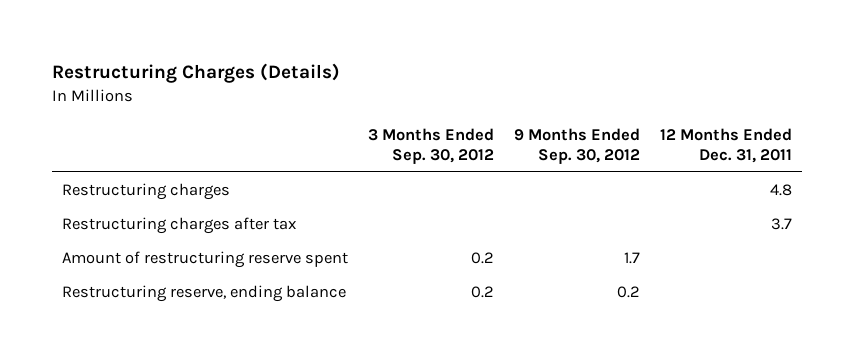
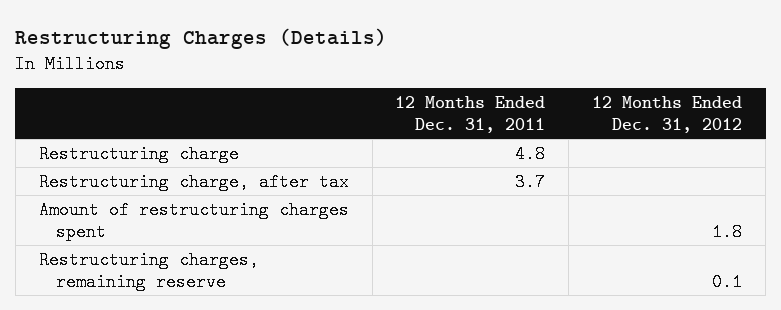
- | 3 Months Ended Sep. 30, 2012 | 9 Months Ended Sep. 30, 2012 | 12 Months Ended Dec. 31, 2011
+ | 12 Months Ended Dec. 31, 2011 | 12 Months Ended Dec. 31, 2012
- Restructuring charges | | | 4.8
- Restructuring charges after tax | | | 3.7
- Amount of restructuring reserve spent | 0.2 | 1.7 |
- Restructuring reserve, ending balance | 0.2 | 0.2 |
+ Restructuring charge | 4.8 |
+ Restructuring charge, after tax | 3.7 |
+ Amount of restructuring charges spent | | 1.8
+ Restructuring charges, remaining reserve | | 0.1

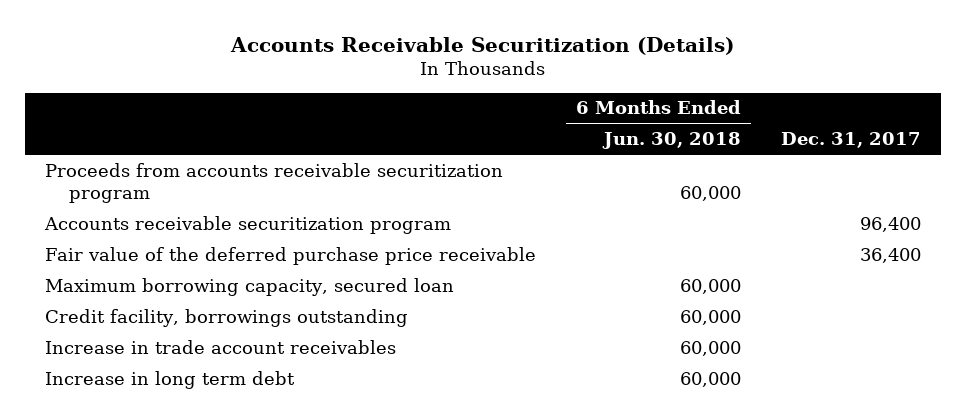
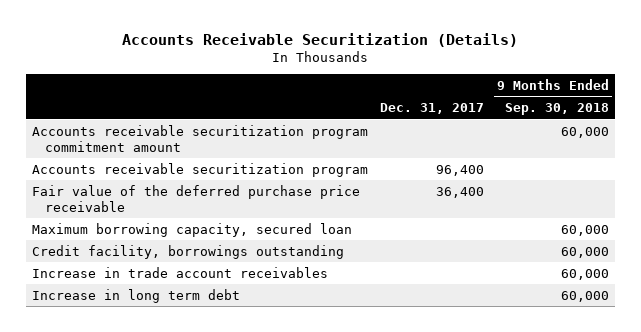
- | 6 Months Ended Jun. 30, 2018 | Dec. 31, 2017
+ | Dec. 31, 2017 | 9 Months Ended Sep. 30, 2018
- Proceeds from accounts receivable securitization program | 60,000 |
+ Accounts receivable securitization program commitment amount | | 60,000

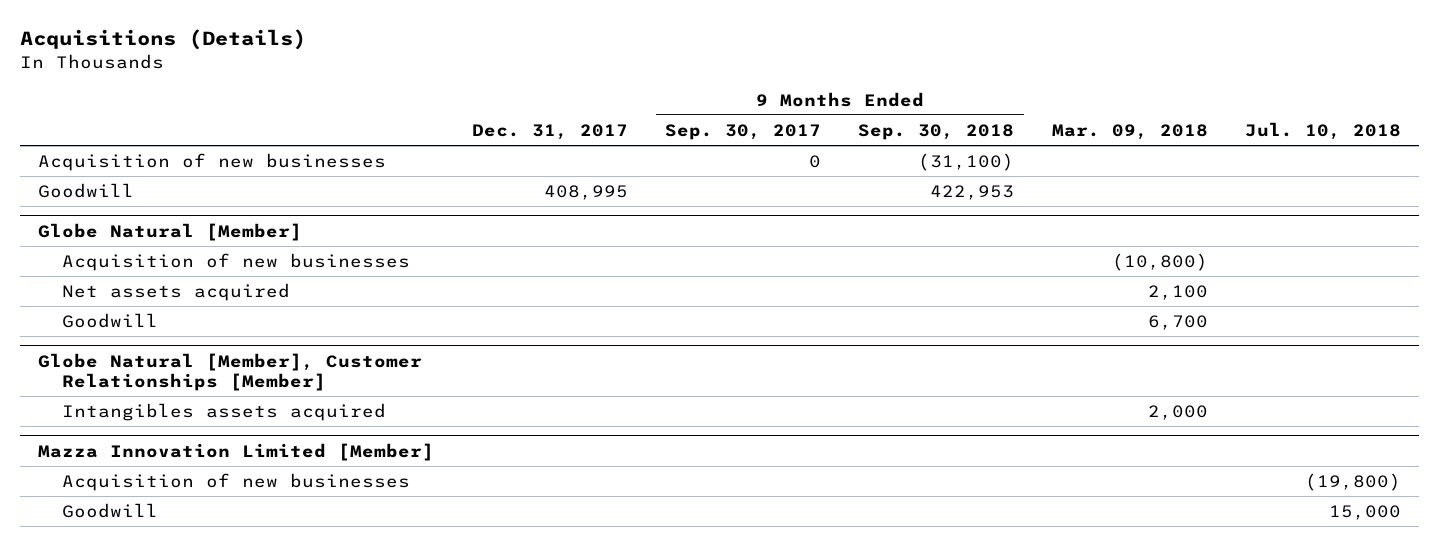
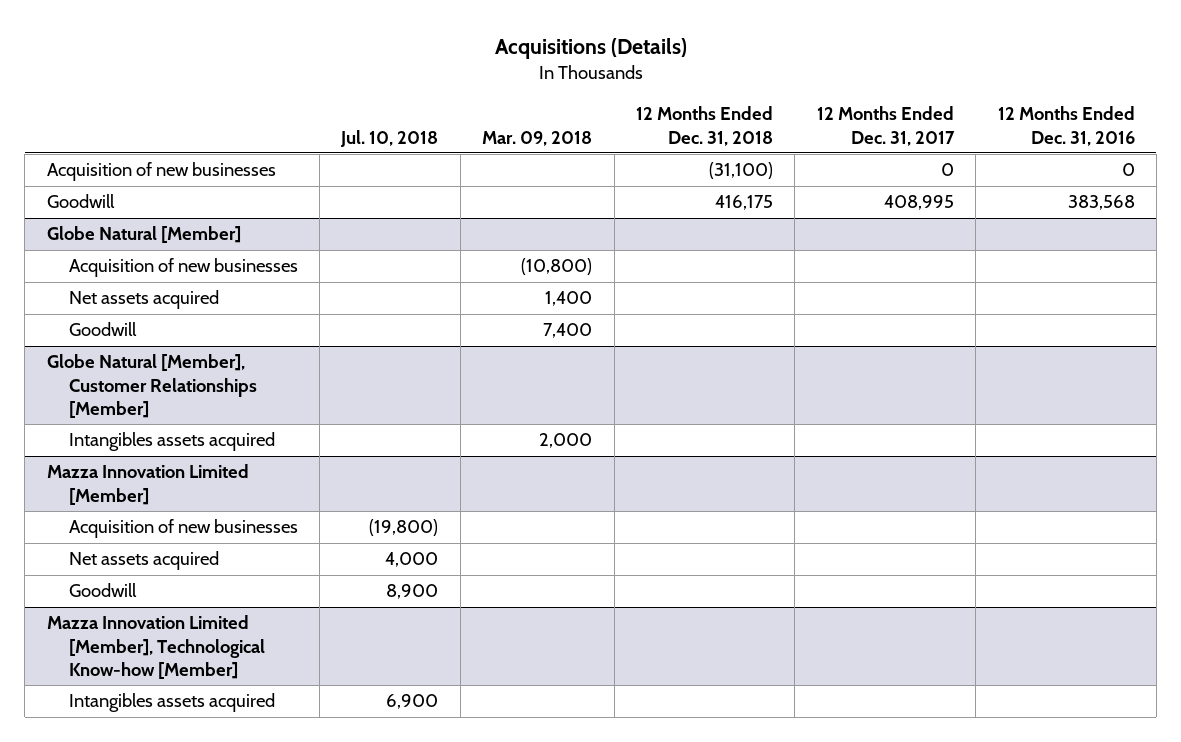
- | Dec. 31, 2017 | 9 Months Ended Sep. 30, 2017 | 9 Months Ended Sep. 30, 2018 | Mar. 09, 2018 | Jul. 10, 2018
+ | Jul. 10, 2018 | Mar. 09, 2018 | 12 Months Ended Dec. 31, 2018 | 12 Months Ended Dec. 31, 2017 | 12 Months Ended Dec. 31, 2016
@ Globe Natural [Member]
- Net assets acquired | | | | 2,100 |
- Goodwill | | | | 6,700 |
+ Net assets acquired | | 1,400 | | |
+ Goodwill | | 7,400 | | |
@ Mazza Innovation Limited [Member]
- Goodwill | | | | | 15,000
+ Net assets acquired | 4,000 | | | |
+ Goodwill | 8,900 | | | |
+ Mazza Innovation Limited [Member], Technological Know-how [Member]
+ Intangibles assets acquired | 6,900 | | | |

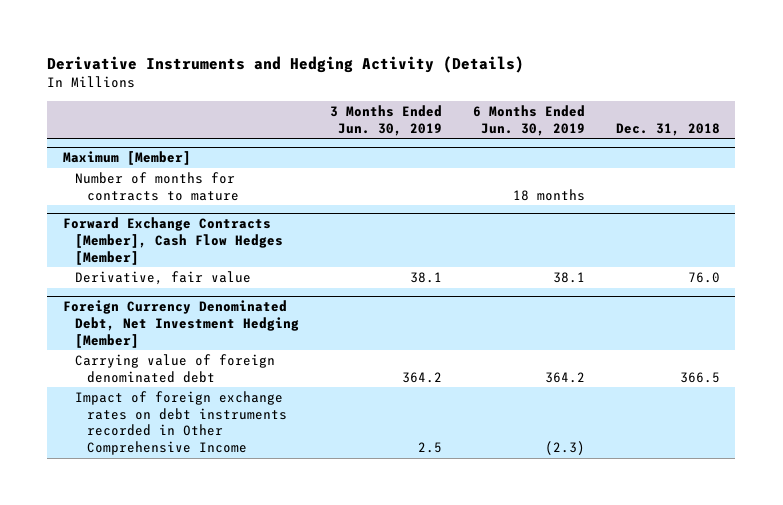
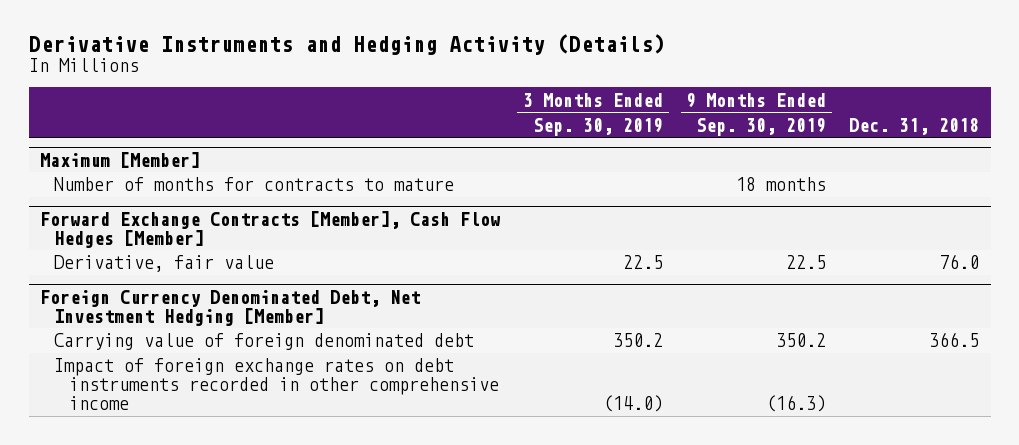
- | 3 Months Ended Jun. 30, 2019 | 6 Months Ended Jun. 30, 2019 | Dec. 31, 2018
+ | 3 Months Ended Sep. 30, 2019 | 9 Months Ended Sep. 30, 2019 | Dec. 31, 2018
@ Foreign Currency Denominated Debt, Net Investment Hedging [Member]
- Impact of foreign exchange rates on debt instruments recorded in Other Comprehensive Income | 2.5 | (2.3) |
+ Impact of foreign exchange rates on debt instruments recorded in other comprehensive income | (14.0) | (16.3) |

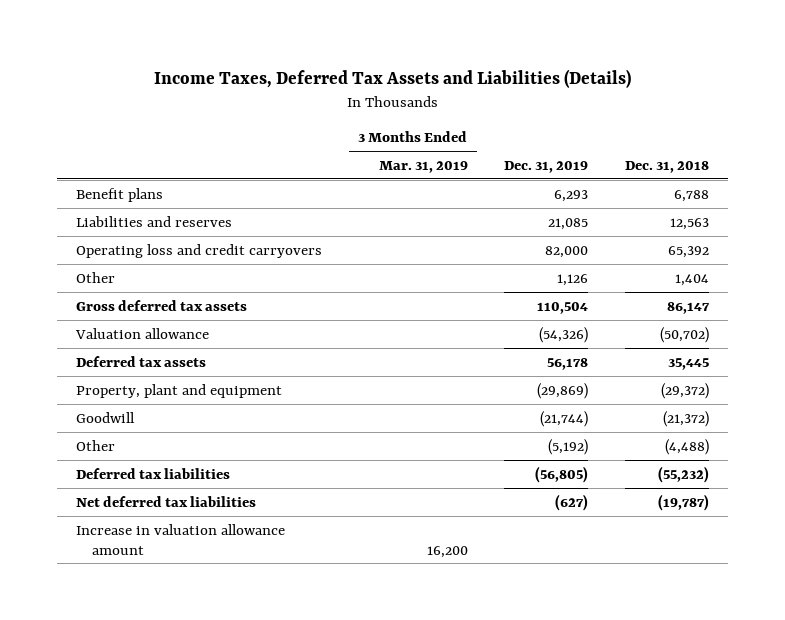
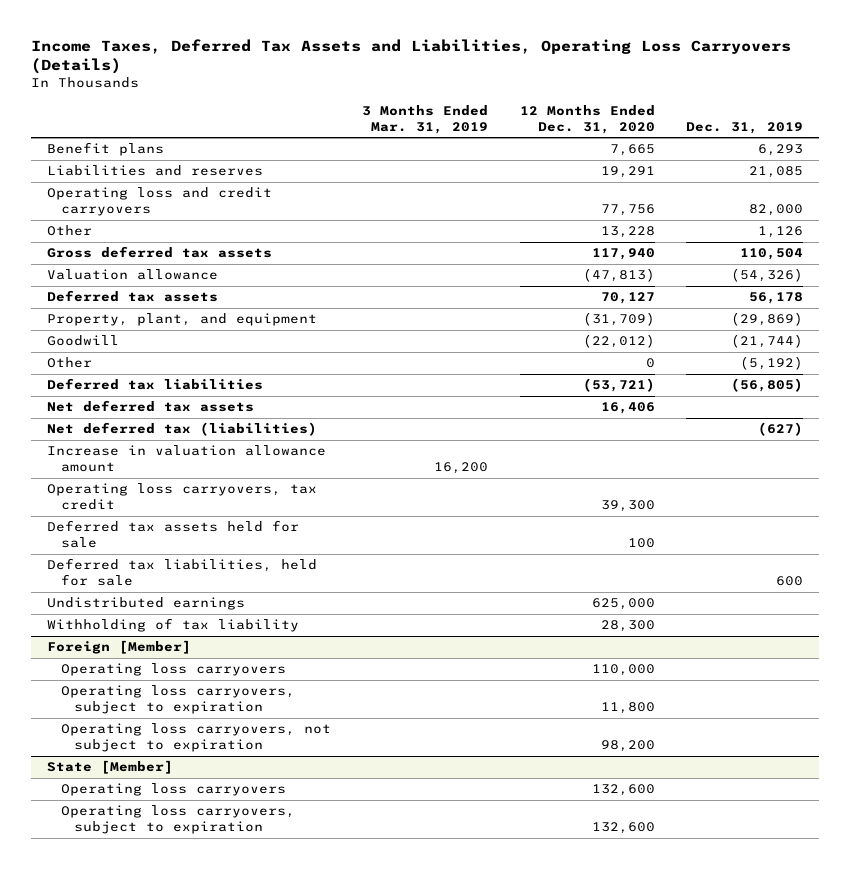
- Income Taxes, Deferred Tax Assets and Liabilities (Details)
+ Income Taxes, Deferred Tax Assets and Liabilities, Operating Loss Carryovers (Details)
- | 3 Months Ended Mar. 31, 2019 | Dec. 31, 2019 | Dec. 31, 2018
+ | 3 Months Ended Mar. 31, 2019 | 12 Months Ended Dec. 31, 2020 | Dec. 31, 2019
- Property, plant and equipment | | (29,869) | (29,372)
+ Property, plant, and equipment | | (31,709) | (29,869)
- Net deferred tax liabilities | | (627) | (19,787)
+ Net deferred tax assets | | 16,406 |
+ Net deferred tax (liabilities) | | | (627)
+ Operating loss carryovers, tax credit | | 39,300 |
+ Deferred tax assets held for sale | | 100 |
+ Deferred tax liabilities, held for sale | | | 600
+ Undistributed earnings | | 625,000 |
+ Withholding of tax liability | | 28,300 |
+ Foreign [Member]
+ Operating loss carryovers | | 110,000 |
+ Operating loss carryovers, subject to expiration | | 11,800 |
+ Operating loss carryovers, not subject to expiration | | 98,200 |
+ State [Member]
+ Operating loss carryovers | | 132,600 |
+ Operating loss carryovers, subject to expiration | | 132,600 |

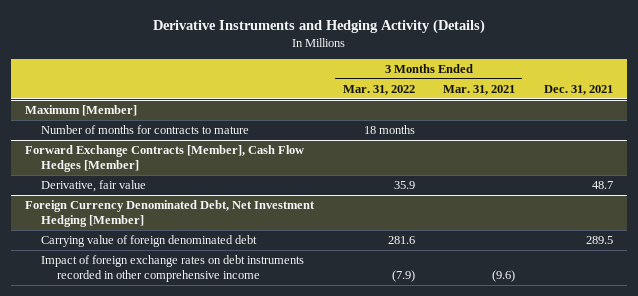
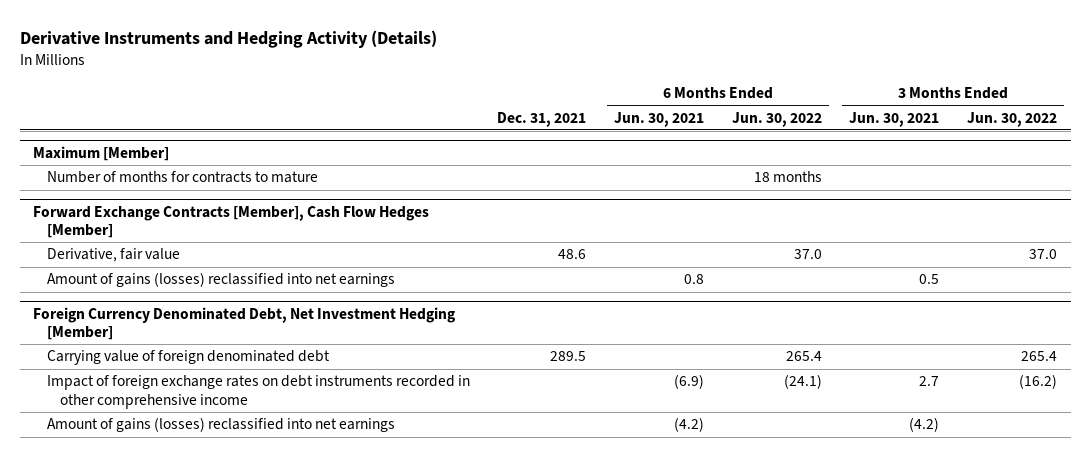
- | 3 Months Ended Mar. 31, 2022 | 3 Months Ended Mar. 31, 2021 | Dec. 31, 2021
+ | Dec. 31, 2021 | 6 Months Ended Jun. 30, 2021 | 6 Months Ended Jun. 30, 2022 | 3 Months Ended Jun. 30, 2021 | 3 Months Ended Jun. 30, 2022
@ Forward Exchange Contracts [Member], Cash Flow Hedges [Member]
- Derivative, fair value | 35.9 | | 48.7
+ Derivative, fair value | 48.6 | | 37.0 | | 37.0
+ Amount of gains (losses) reclassified into net earnings | | 0.8 | | 0.5 |
@ Foreign Currency Denominated Debt, Net Investment Hedging [Member]
+ Amount of gains (losses) reclassified into net earnings | | (4.2) | | (4.2) |

